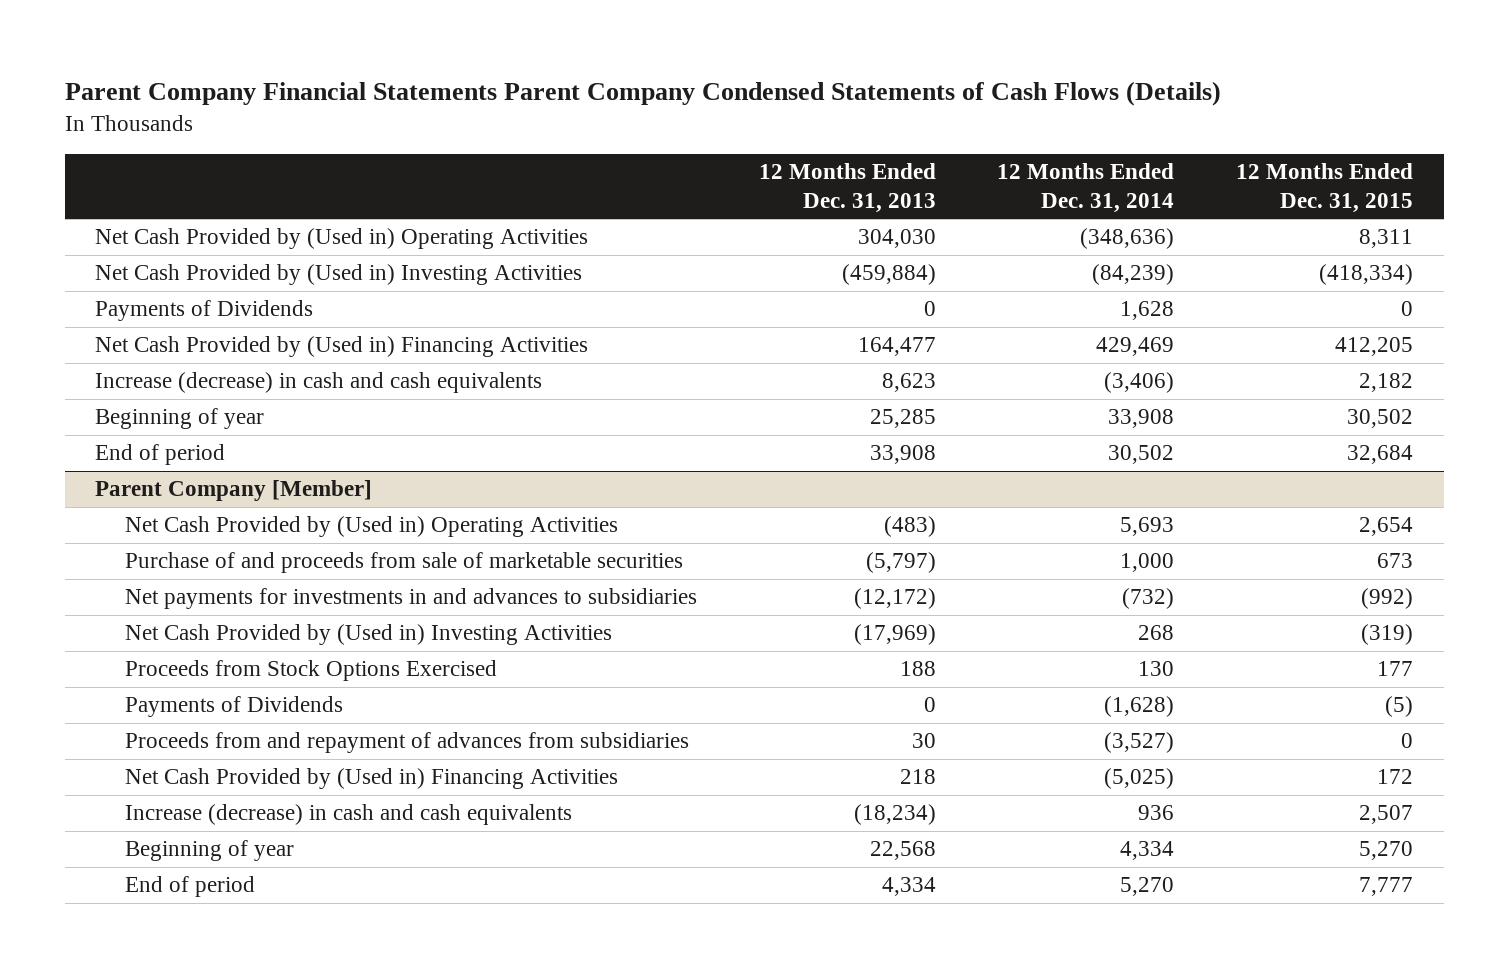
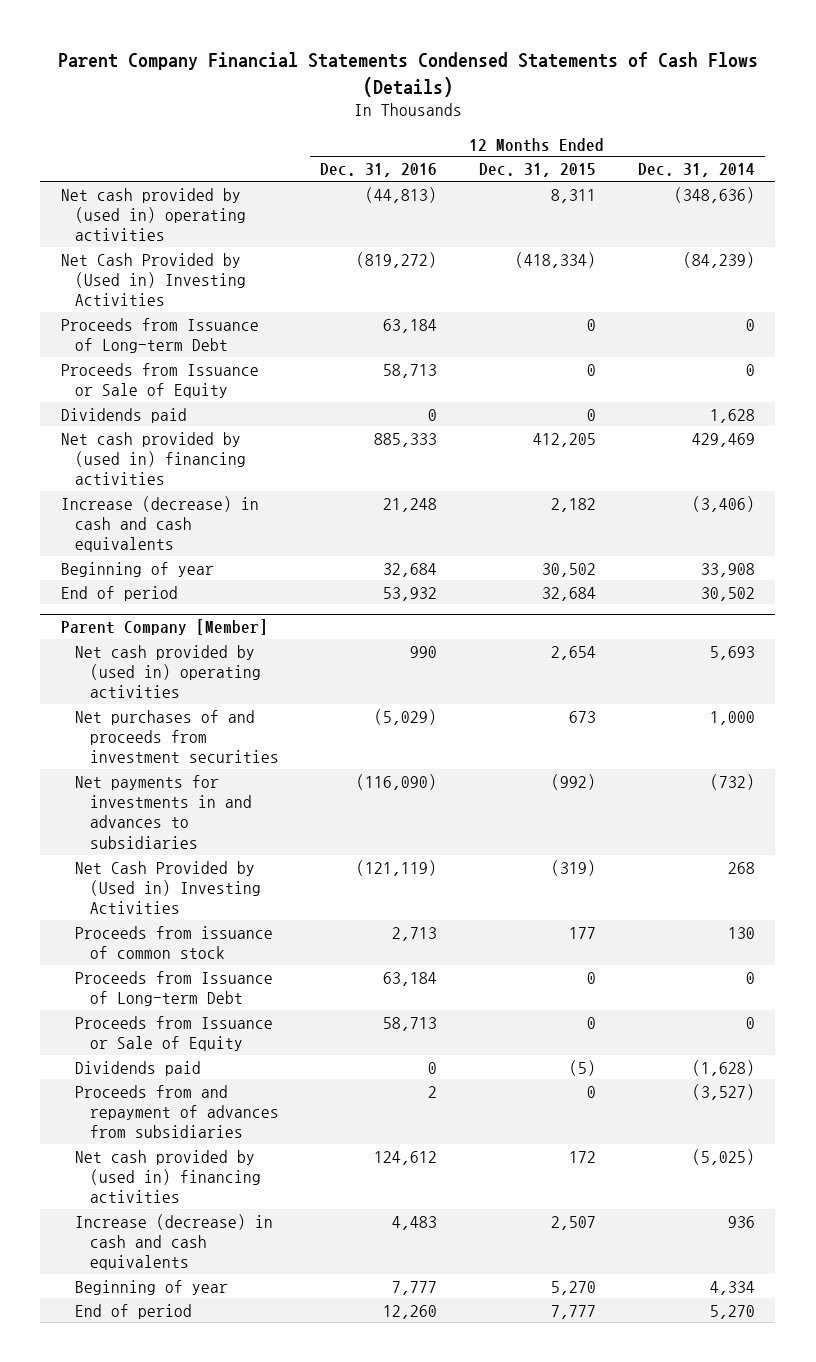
- Parent Company Financial Statements Parent Company Condensed Statements of Cash Flows (Details)
+ Parent Company Financial Statements Condensed Statements of Cash Flows (Details)
- | 12 Months Ended Dec. 31, 2013 | 12 Months Ended Dec. 31, 2014 | 12 Months Ended Dec. 31, 2015
+ | 12 Months Ended Dec. 31, 2016 | 12 Months Ended Dec. 31, 2015 | 12 Months Ended Dec. 31, 2014
- Net Cash Provided by (Used in) Operating Activities | 304,030 | (348,636) | 8,311
+ Net cash provided by (used in) operating activities | (44,813) | 8,311 | (348,636)
- Payments of Dividends | 0 | 1,628 | 0
- Net Cash Provided by (Used in) Financing Activities | 164,477 | 429,469 | 412,205
+ Proceeds from Issuance of Long-term Debt | 63,184 | 0 | 0
+ Proceeds from Issuance or Sale of Equity | 58,713 | 0 | 0
+ Dividends paid | 0 | 0 | 1,628
+ Net cash provided by (used in) financing activities | 885,333 | 412,205 | 429,469
@ Parent Company [Member]
- Net Cash Provided by (Used in) Operating Activities | (483) | 5,693 | 2,654
- Purchase of and proceeds from sale of marketable securities | (5,797) | 1,000 | 673
+ Net cash provided by (used in) operating activities | 990 | 2,654 | 5,693
+ Net purchases of and proceeds from investment securities | (5,029) | 673 | 1,000
- Proceeds from Stock Options Exercised | 188 | 130 | 177
- Payments of Dividends | 0 | (1,628) | (5)
+ Proceeds from issuance of common stock | 2,713 | 177 | 130
+ Proceeds from Issuance of Long-term Debt | 63,184 | 0 | 0
+ Proceeds from Issuance or Sale of Equity | 58,713 | 0 | 0
+ Dividends paid | 0 | (5) | (1,628)
- Net Cash Provided by (Used in) Financing Activities | 218 | (5,025) | 172
+ Net cash provided by (used in) financing activities | 124,612 | 172 | (5,025)

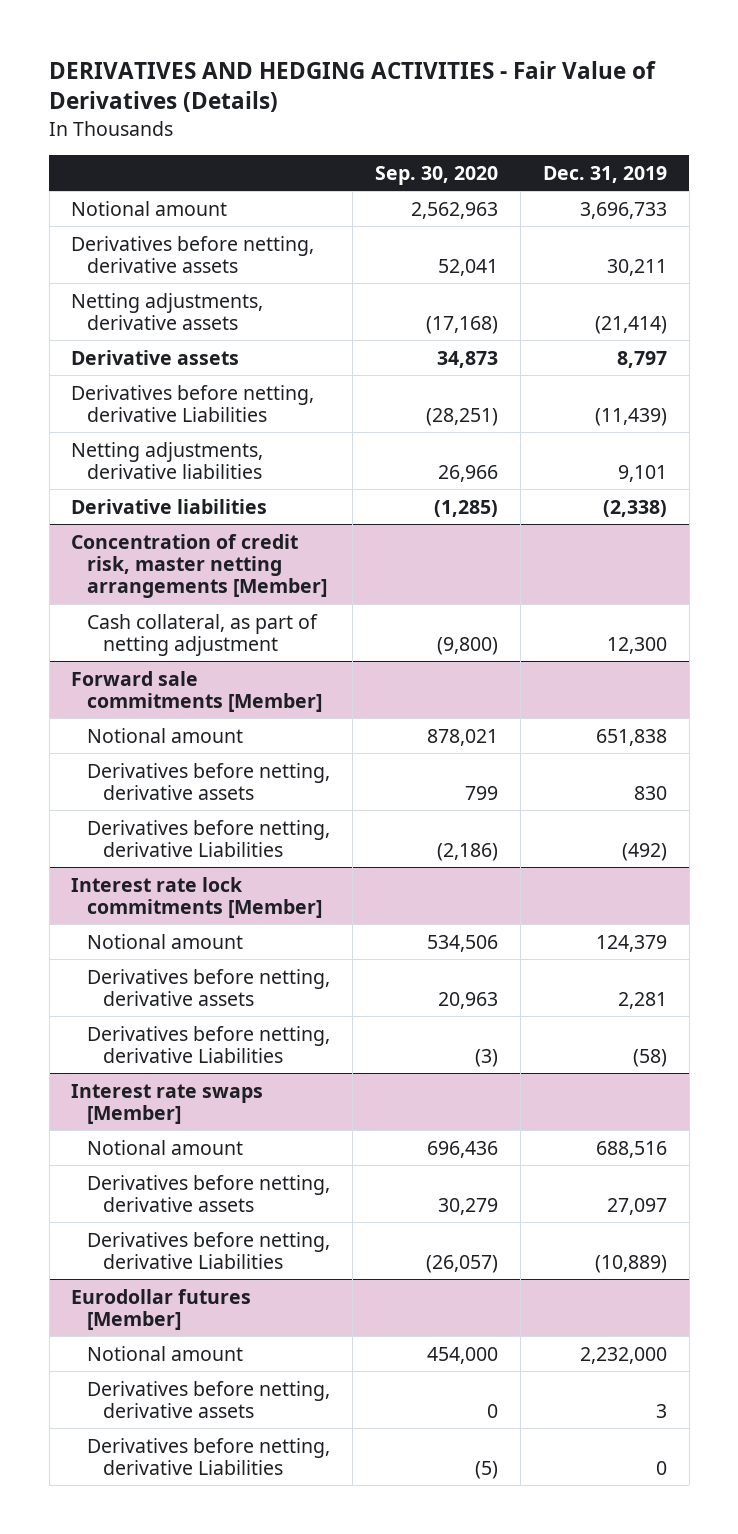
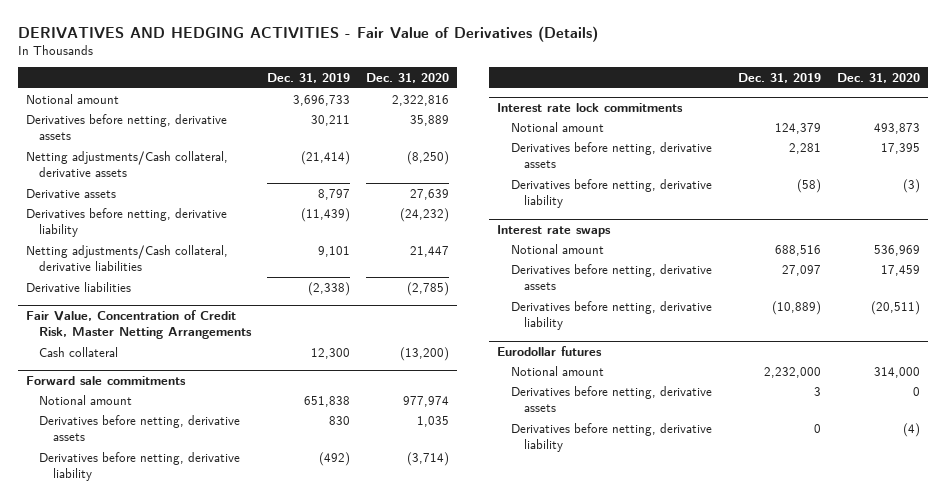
- | Sep. 30, 2020 | Dec. 31, 2019
+ | Dec. 31, 2019 | Dec. 31, 2020
- Netting adjustments, derivative assets | (17,168) | (21,414)
+ Netting adjustments/Cash collateral, derivative assets | (21,414) | (8,250)
- Derivatives before netting, derivative Liabilities | (28,251) | (11,439)
- Netting adjustments, derivative liabilities | 26,966 | 9,101
+ Derivatives before netting, derivative liability | (11,439) | (24,232)
+ Netting adjustments/Cash collateral, derivative liabilities | 9,101 | 21,447
- Concentration of credit risk, master netting arrangements [Member]
- Cash collateral, as part of netting adjustment | (9,800) | 12,300
- Forward sale commitments [Member]
+ Fair Value, Concentration of Credit Risk, Master Netting Arrangements
+ Cash collateral | 12,300 | (13,200)
+ Forward sale commitments
- Derivatives before netting, derivative Liabilities | (2,186) | (492)
- Interest rate lock commitments [Member]
+ Derivatives before netting, derivative liability | (492) | (3,714)
+ Interest rate lock commitments
- Derivatives before netting, derivative Liabilities | (3) | (58)
- Interest rate swaps [Member]
+ Derivatives before netting, derivative liability | (58) | (3)
+ Interest rate swaps
- Derivatives before netting, derivative Liabilities | (26,057) | (10,889)
- Eurodollar futures [Member]
+ Derivatives before netting, derivative liability | (10,889) | (20,511)
+ Eurodollar futures
- Derivatives before netting, derivative Liabilities | (5) | 0
+ Derivatives before netting, derivative liability | 0 | (4)

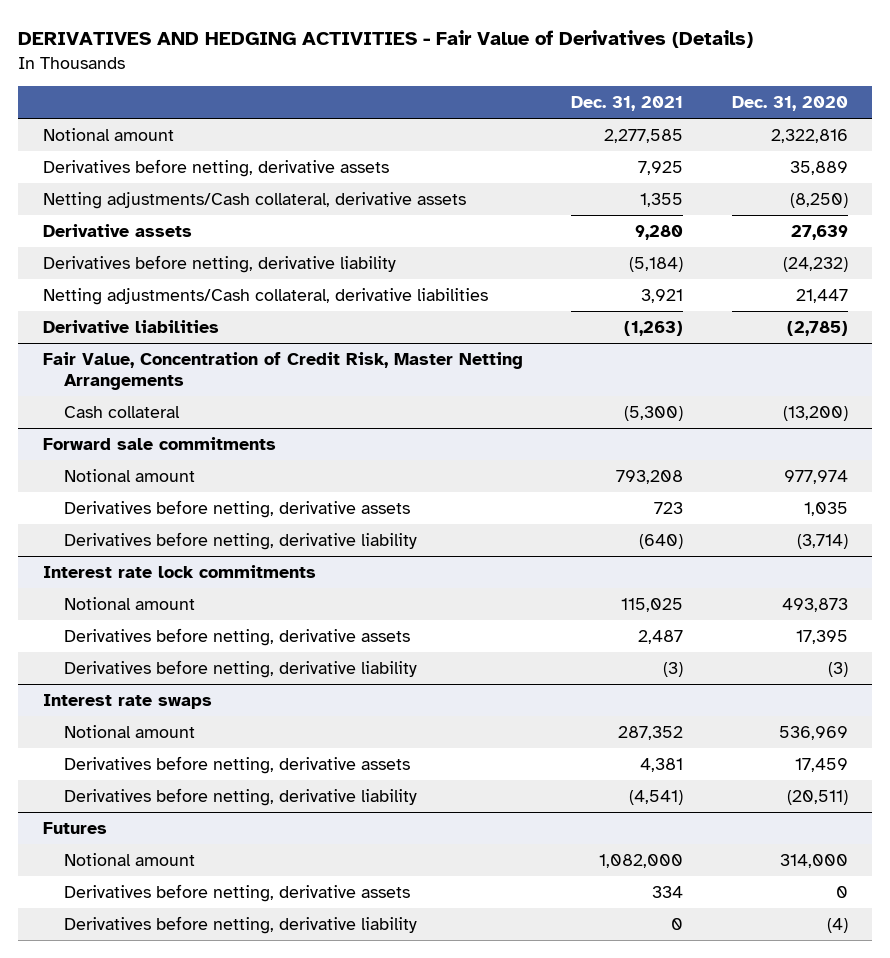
- | Dec. 31, 2019 | Dec. 31, 2020
+ | Dec. 31, 2021 | Dec. 31, 2020
- Eurodollar futures
+ Futures

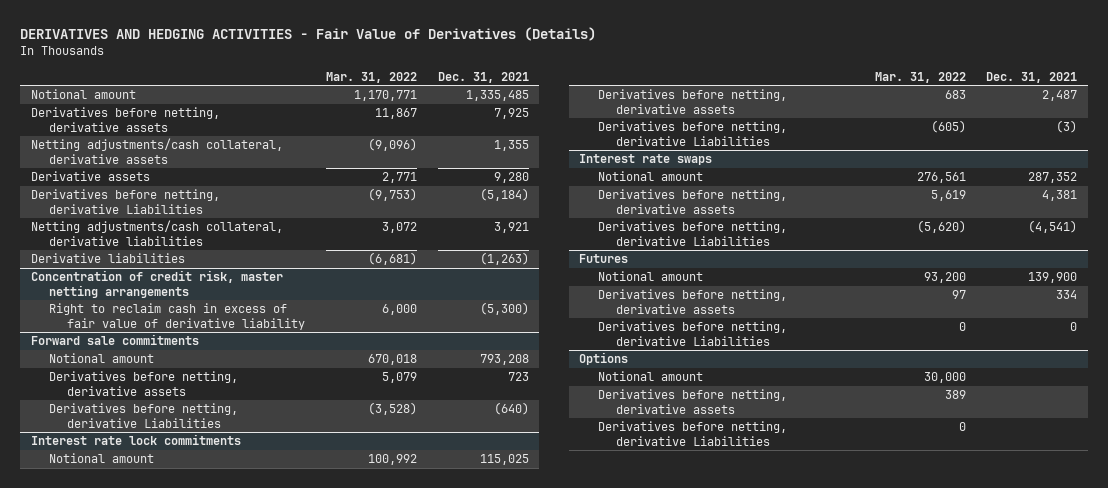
- | Dec. 31, 2021 | Dec. 31, 2020
+ | Mar. 31, 2022 | Dec. 31, 2021
- Notional amount | 2,277,585 | 2,322,816
+ Notional amount | 1,170,771 | 1,335,485
- Netting adjustments/Cash collateral, derivative assets | 1,355 | (8,250)
+ Netting adjustments/cash collateral, derivative assets | (9,096) | 1,355
- Derivatives before netting, derivative liability | (5,184) | (24,232)
- Netting adjustments/Cash collateral, derivative liabilities | 3,921 | 21,447
+ Derivatives before netting, derivative Liabilities | (9,753) | (5,184)
+ Netting adjustments/cash collateral, derivative liabilities | 3,072 | 3,921
- Fair Value, Concentration of Credit Risk, Master Netting Arrangements
- Cash collateral | (5,300) | (13,200)
+ Concentration of credit risk, master netting arrangements
+ Right to reclaim cash in excess of fair value of derivative liability | 6,000 | (5,300)
@ Forward sale commitments
- Derivatives before netting, derivative liability | (640) | (3,714)
+ Derivatives before netting, derivative Liabilities | (3,528) | (640)
@ Interest rate lock commitments
- Derivatives before netting, derivative liability | (3) | (3)
+ Derivatives before netting, derivative Liabilities | (605) | (3)
@ Interest rate swaps
- Derivatives before netting, derivative liability | (4,541) | (20,511)
+ Derivatives before netting, derivative Liabilities | (5,620) | (4,541)
@ Futures
- Notional amount | 1,082,000 | 314,000
+ Notional amount | 93,200 | 139,900
- Derivatives before netting, derivative liability | 0 | (4)
+ Derivatives before netting, derivative Liabilities | 0 | 0
+ Options
+ Notional amount | 30,000 |
+ Derivatives before netting, derivative assets | 389 |
+ Derivatives before netting, derivative Liabilities | 0 |

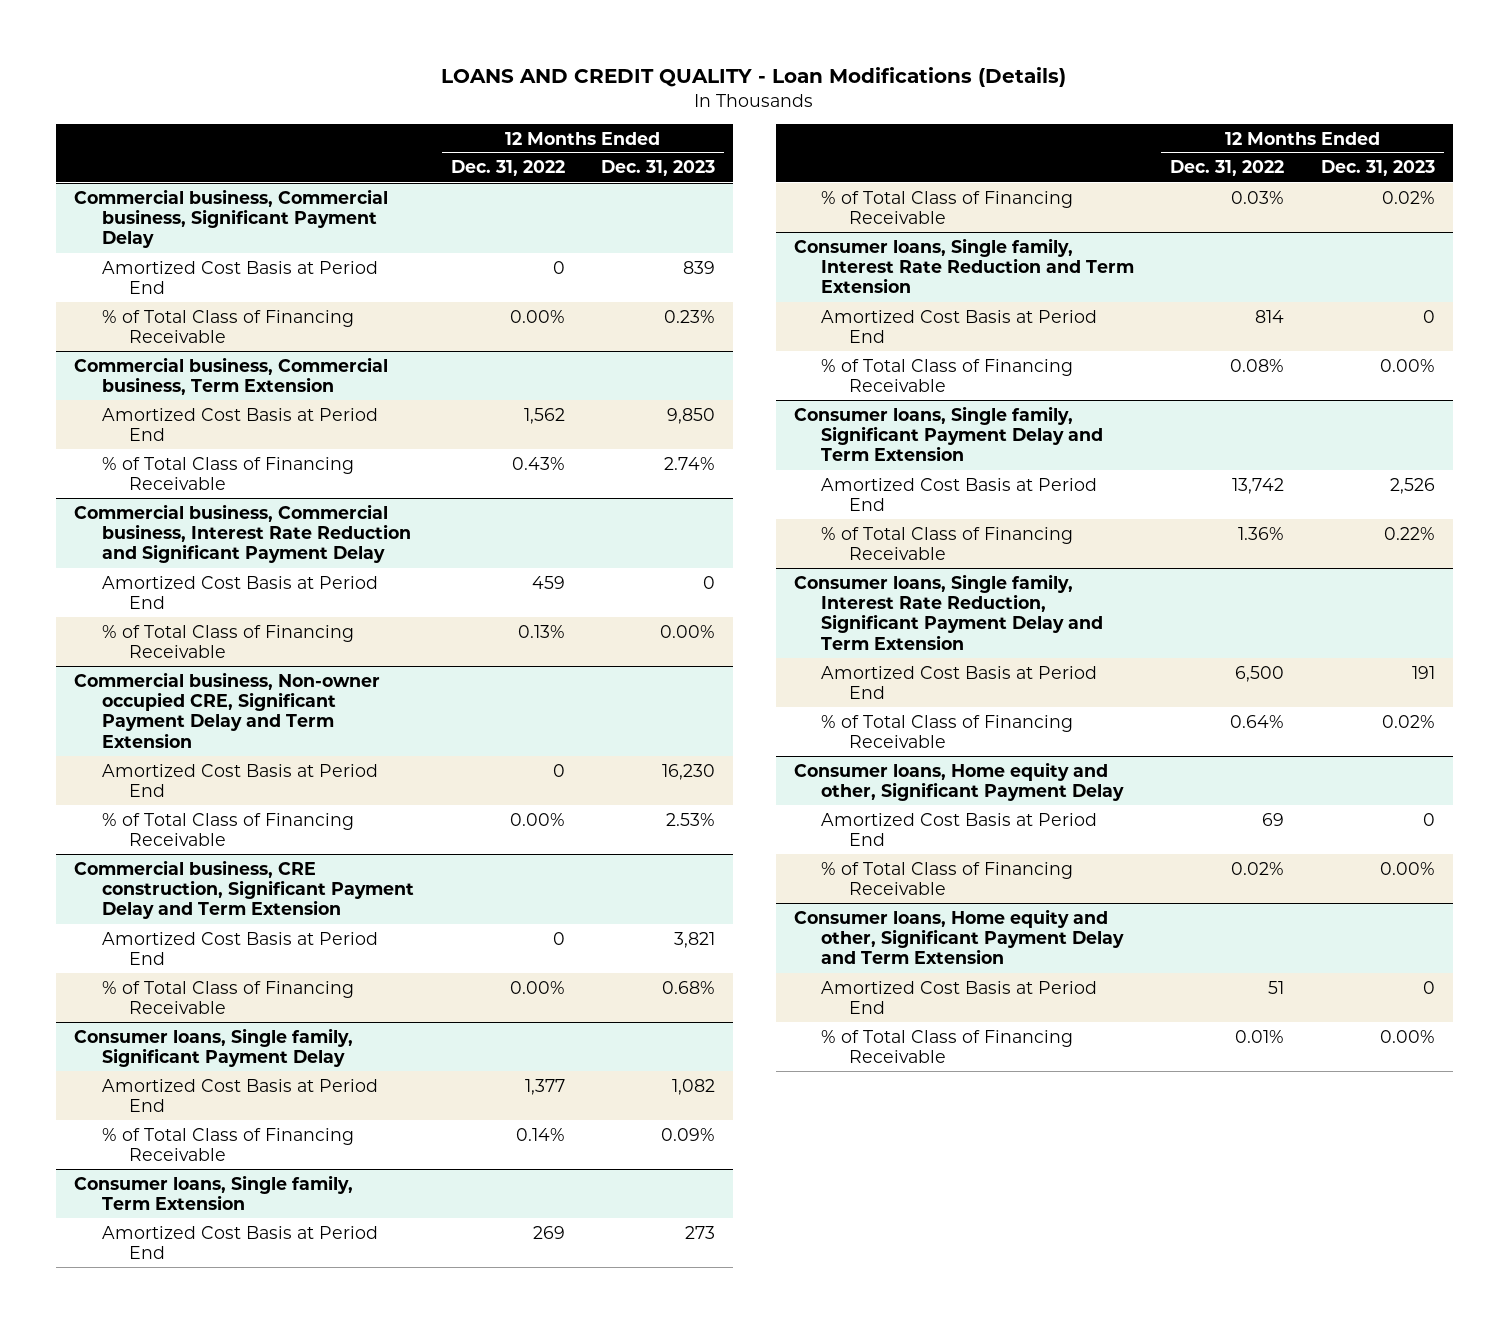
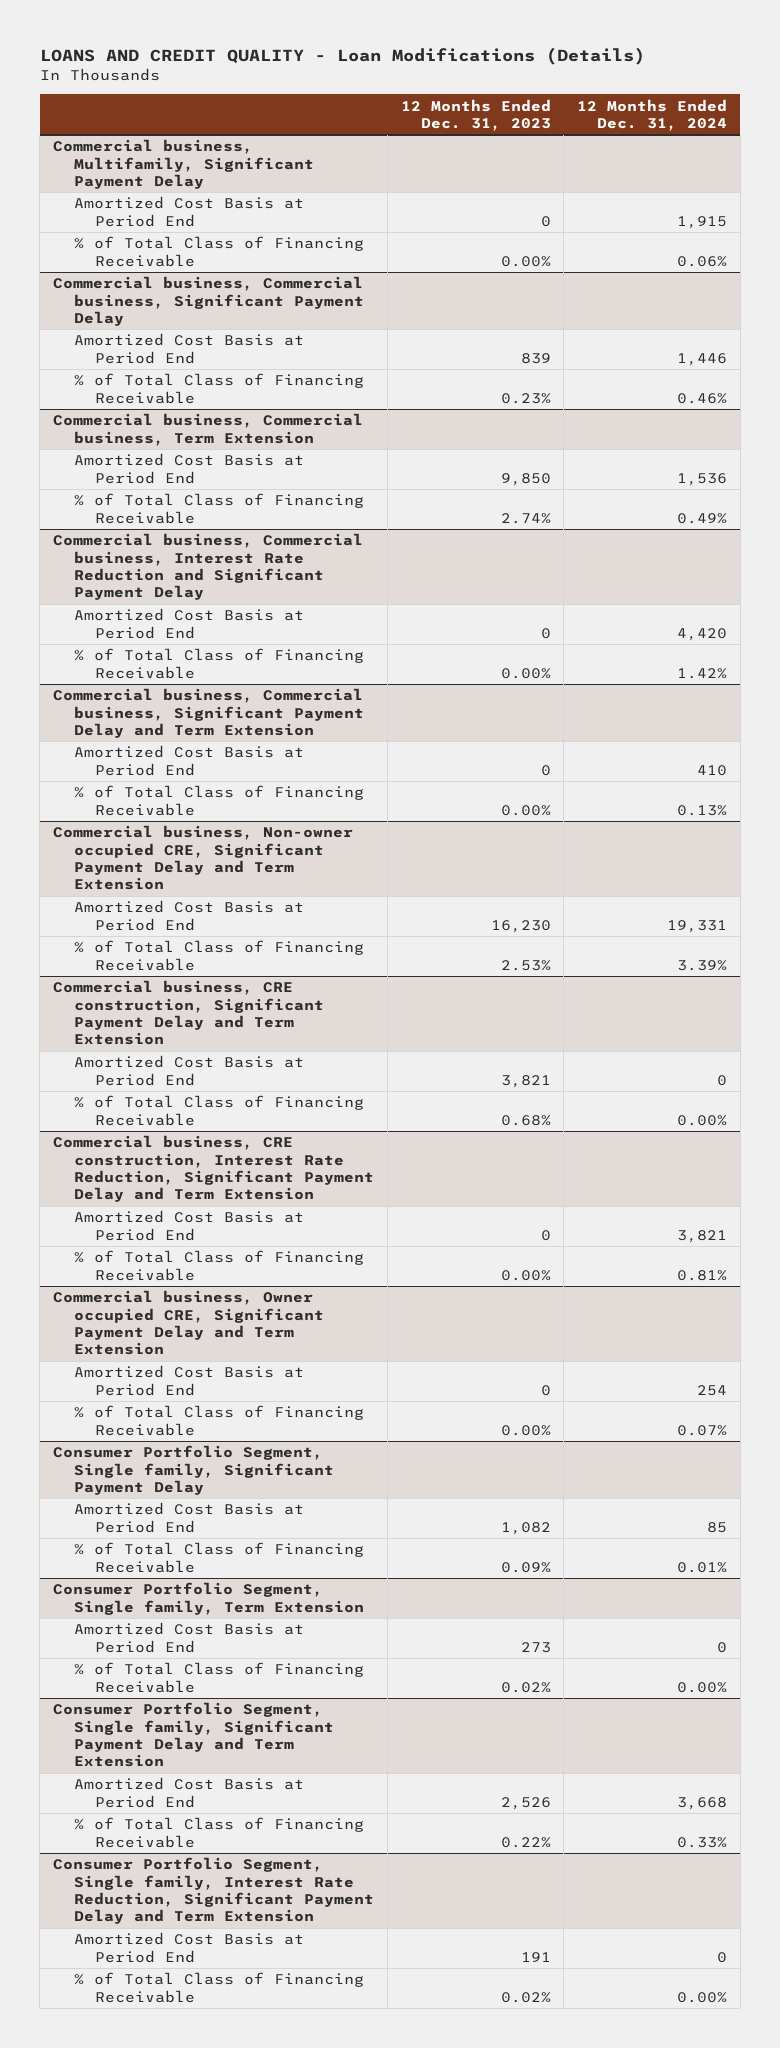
- | 12 Months Ended Dec. 31, 2022 | 12 Months Ended Dec. 31, 2023
+ | 12 Months Ended Dec. 31, 2023 | 12 Months Ended Dec. 31, 2024
+ Commercial business, Multifamily, Significant Payment Delay
+ Amortized Cost Basis at Period End | 0 | 1,915
+ % of Total Class of Financing Receivable | 0.00% | 0.06%
+ Commercial business, Commercial business, Significant Payment Delay and Term Extension
+ Amortized Cost Basis at Period End | 0 | 410
+ % of Total Class of Financing Receivable | 0.00% | 0.13%
- Consumer loans, Single family, Significant Payment Delay
+ Commercial business, CRE construction, Interest Rate Reduction, Significant Payment Delay and Term Extension
+ Amortized Cost Basis at Period End | 0 | 3,821
+ % of Total Class of Financing Receivable | 0.00% | 0.81%
+ Commercial business, Owner occupied CRE, Significant Payment Delay and Term Extension
+ Amortized Cost Basis at Period End | 0 | 254
+ % of Total Class of Financing Receivable | 0.00% | 0.07%
+ Consumer Portfolio Segment, Single family, Significant Payment Delay
- Consumer loans, Single family, Term Extension
+ Consumer Portfolio Segment, Single family, Term Extension
- Consumer loans, Single family, Interest Rate Reduction and Term Extension
- Amortized Cost Basis at Period End | 814 | 0
- % of Total Class of Financing Receivable | 0.08% | 0.00%
- Consumer loans, Single family, Significant Payment Delay and Term Extension
+ Consumer Portfolio Segment, Single family, Significant Payment Delay and Term Extension
- Consumer loans, Single family, Interest Rate Reduction, Significant Payment Delay and Term Extension
+ Consumer Portfolio Segment, Single family, Interest Rate Reduction, Significant Payment Delay and Term Extension
- Consumer loans, Home equity and other, Significant Payment Delay
- Amortized Cost Basis at Period End | 69 | 0
- % of Total Class of Financing Receivable | 0.02% | 0.00%
- Consumer loans, Home equity and other, Significant Payment Delay and Term Extension
- Amortized Cost Basis at Period End | 51 | 0
- % of Total Class of Financing Receivable | 0.01% | 0.00%

